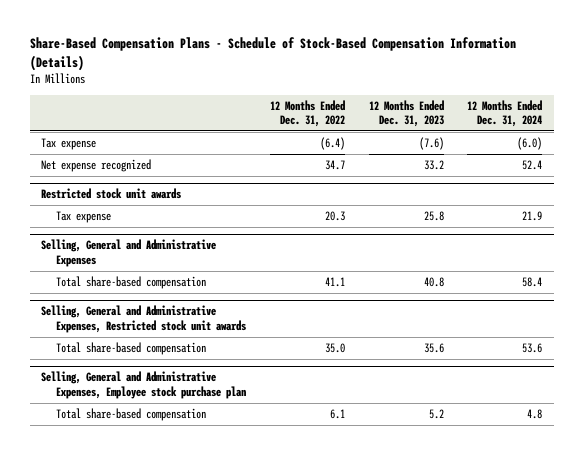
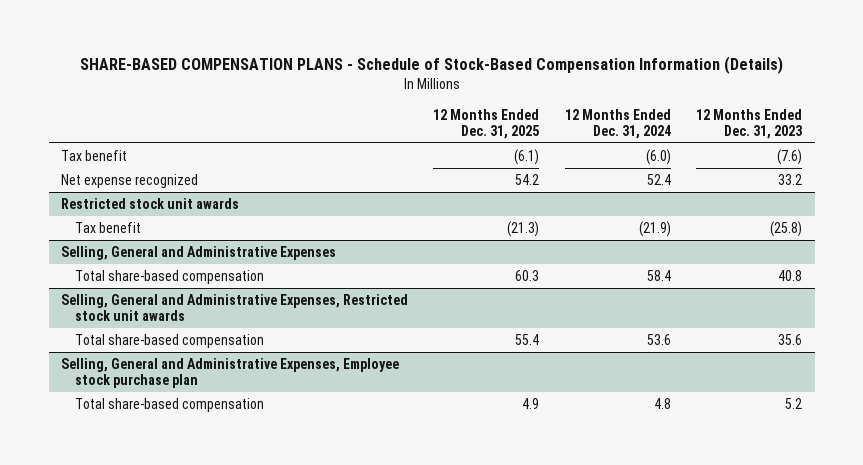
- Share-Based Compensation Plans - Schedule of Stock-Based Compensation Information (Details)
+ SHARE-BASED COMPENSATION PLANS - Schedule of Stock-Based Compensation Information (Details)
- | 12 Months Ended Dec. 31, 2022 | 12 Months Ended Dec. 31, 2023 | 12 Months Ended Dec. 31, 2024
+ | 12 Months Ended Dec. 31, 2025 | 12 Months Ended Dec. 31, 2024 | 12 Months Ended Dec. 31, 2023
- Tax expense | (6.4) | (7.6) | (6.0)
+ Tax benefit | (6.1) | (6.0) | (7.6)
@ Restricted stock unit awards
- Tax expense | 20.3 | 25.8 | 21.9
+ Tax benefit | (21.3) | (21.9) | (25.8)

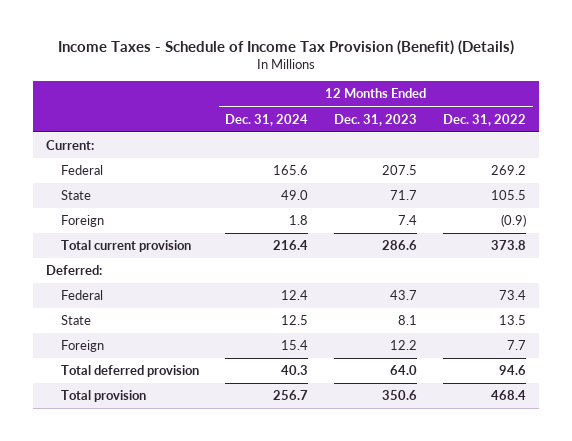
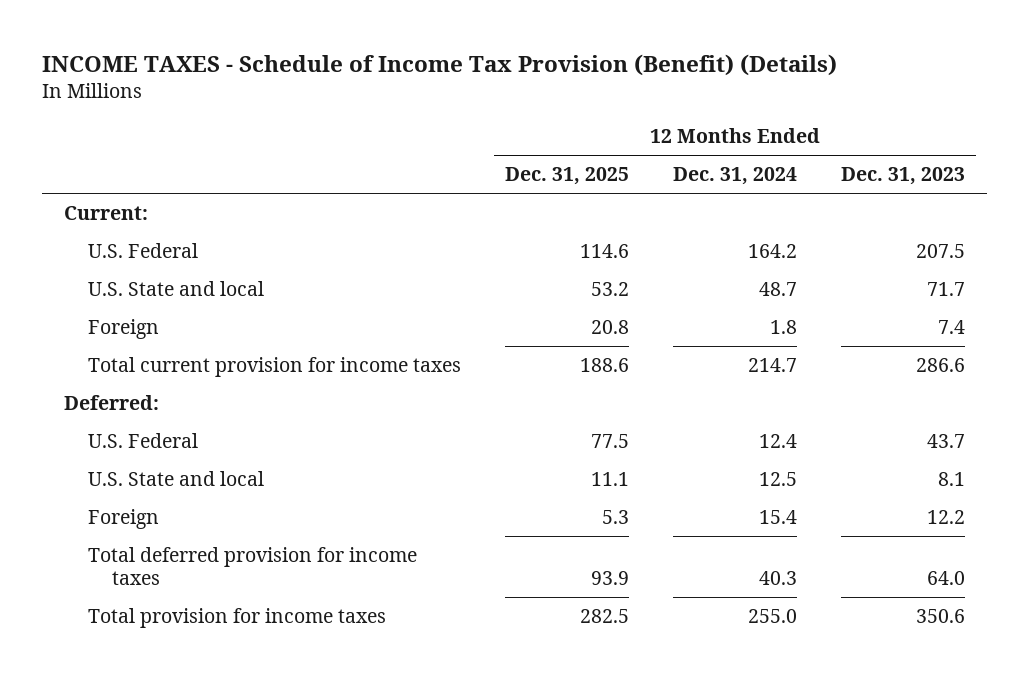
- Income Taxes - Schedule of Income Tax Provision (Benefit) (Details)
+ INCOME TAXES - Schedule of Income Tax Provision (Benefit) (Details)
- | 12 Months Ended Dec. 31, 2024 | 12 Months Ended Dec. 31, 2023 | 12 Months Ended Dec. 31, 2022
+ | 12 Months Ended Dec. 31, 2025 | 12 Months Ended Dec. 31, 2024 | 12 Months Ended Dec. 31, 2023
- Federal | 165.6 | 207.5 | 269.2
- State | 49.0 | 71.7 | 105.5
+ U.S. Federal | 114.6 | 164.2 | 207.5
+ U.S. State and local | 53.2 | 48.7 | 71.7
- Total current provision | 216.4 | 286.6 | 373.8
+ Total current provision for income taxes | 188.6 | 214.7 | 286.6
- Federal | 12.4 | 43.7 | 73.4
- State | 12.5 | 8.1 | 13.5
+ U.S. Federal | 77.5 | 12.4 | 43.7
+ U.S. State and local | 11.1 | 12.5 | 8.1
- Total deferred provision | 40.3 | 64.0 | 94.6
- Total provision | 256.7 | 350.6 | 468.4
+ Total deferred provision for income taxes | 93.9 | 40.3 | 64.0
+ Total provision for income taxes | 282.5 | 255.0 | 350.6

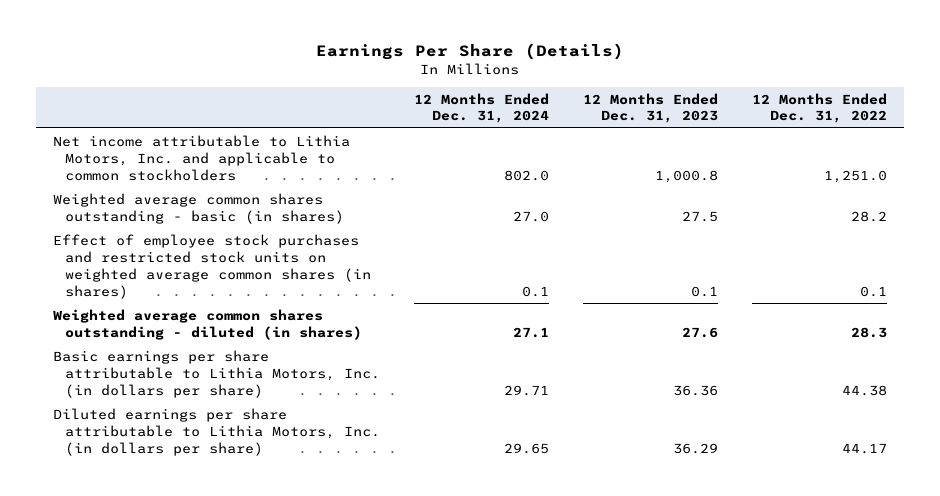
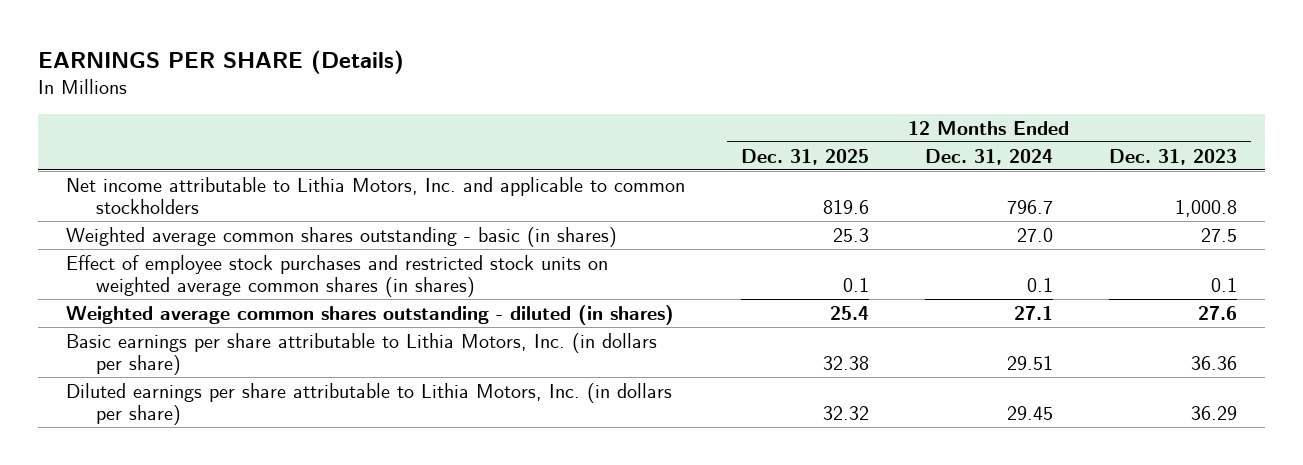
- Earnings Per Share (Details)
+ EARNINGS PER SHARE (Details)
- | 12 Months Ended Dec. 31, 2024 | 12 Months Ended Dec. 31, 2023 | 12 Months Ended Dec. 31, 2022
+ | 12 Months Ended Dec. 31, 2025 | 12 Months Ended Dec. 31, 2024 | 12 Months Ended Dec. 31, 2023
- Net income attributable to Lithia Motors, Inc. and applicable to common stockholders | 802.0 | 1,000.8 | 1,251.0
+ Net income attributable to Lithia Motors, Inc. and applicable to common stockholders | 819.6 | 796.7 | 1,000.8
- Basic earnings per share attributable to Lithia Motors, Inc. (in dollars per share) | 29.71 | 36.36 | 44.38
- Diluted earnings per share attributable to Lithia Motors, Inc. (in dollars per share) | 29.65 | 36.29 | 44.17
+ Basic earnings per share attributable to Lithia Motors, Inc. (in dollars per share) | 32.38 | 29.51 | 36.36
+ Diluted earnings per share attributable to Lithia Motors, Inc. (in dollars per share) | 32.32 | 29.45 | 36.29

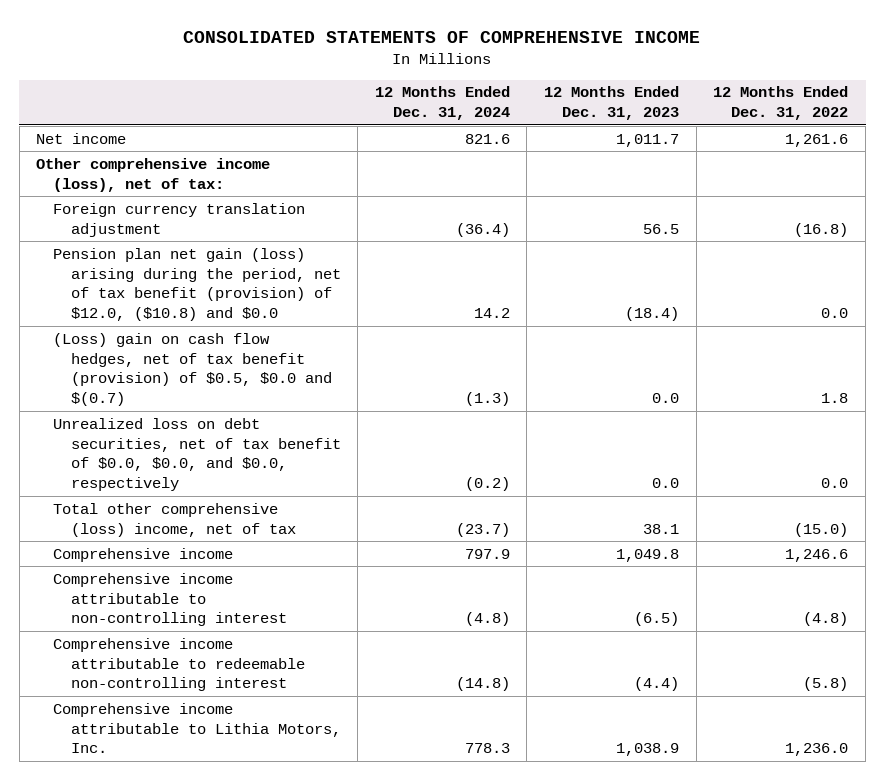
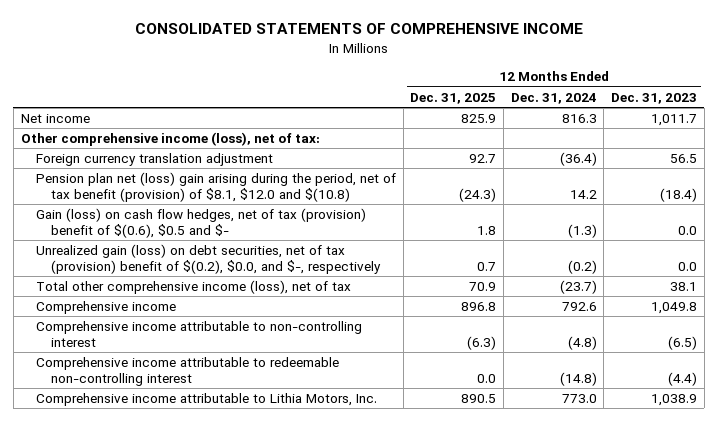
- | 12 Months Ended Dec. 31, 2024 | 12 Months Ended Dec. 31, 2023 | 12 Months Ended Dec. 31, 2022
+ | 12 Months Ended Dec. 31, 2025 | 12 Months Ended Dec. 31, 2024 | 12 Months Ended Dec. 31, 2023
- Net income | 821.6 | 1,011.7 | 1,261.6
+ Net income | 825.9 | 816.3 | 1,011.7
- Pension plan net gain (loss) arising during the period, net of tax benefit (provision) of $12.0, ($10.8) and $0.0 | 14.2 | (18.4) | 0.0
- (Loss) gain on cash flow hedges, net of tax benefit (provision) of $0.5, $0.0 and $(0.7) | (1.3) | 0.0 | 1.8
- Unrealized loss on debt securities, net of tax benefit of $0.0, $0.0, and $0.0, respectively | (0.2) | 0.0 | 0.0
- Total other comprehensive (loss) income, net of tax | (23.7) | 38.1 | (15.0)
- Comprehensive income | 797.9 | 1,049.8 | 1,246.6
+ Pension plan net (loss) gain arising during the period, net of tax benefit (provision) of $8.1, $12.0 and $(10.8) | (24.3) | 14.2 | (18.4)
+ Gain (loss) on cash flow hedges, net of tax (provision) benefit of $(0.6), $0.5 and $- | 1.8 | (1.3) | 0.0
+ Unrealized gain (loss) on debt securities, net of tax (provision) benefit of $(0.2), $0.0, and $-, respectively | 0.7 | (0.2) | 0.0
+ Total other comprehensive income (loss), net of tax | 70.9 | (23.7) | 38.1
+ Comprehensive income | 896.8 | 792.6 | 1,049.8
- Comprehensive income attributable to Lithia Motors, Inc. | 778.3 | 1,038.9 | 1,236.0
+ Comprehensive income attributable to Lithia Motors, Inc. | 890.5 | 773.0 | 1,038.9

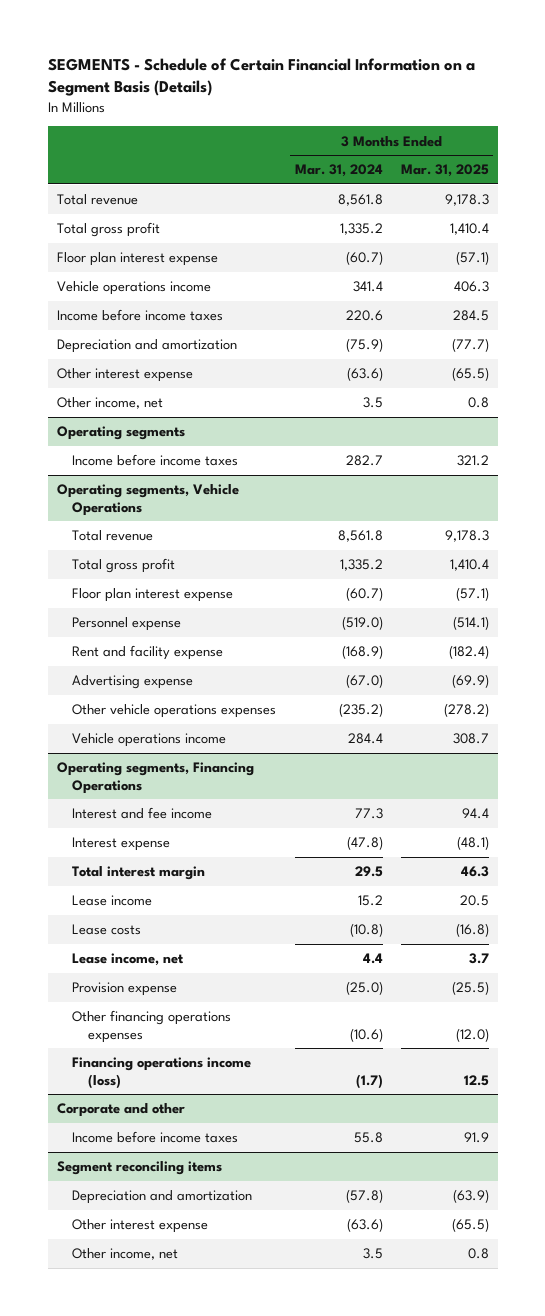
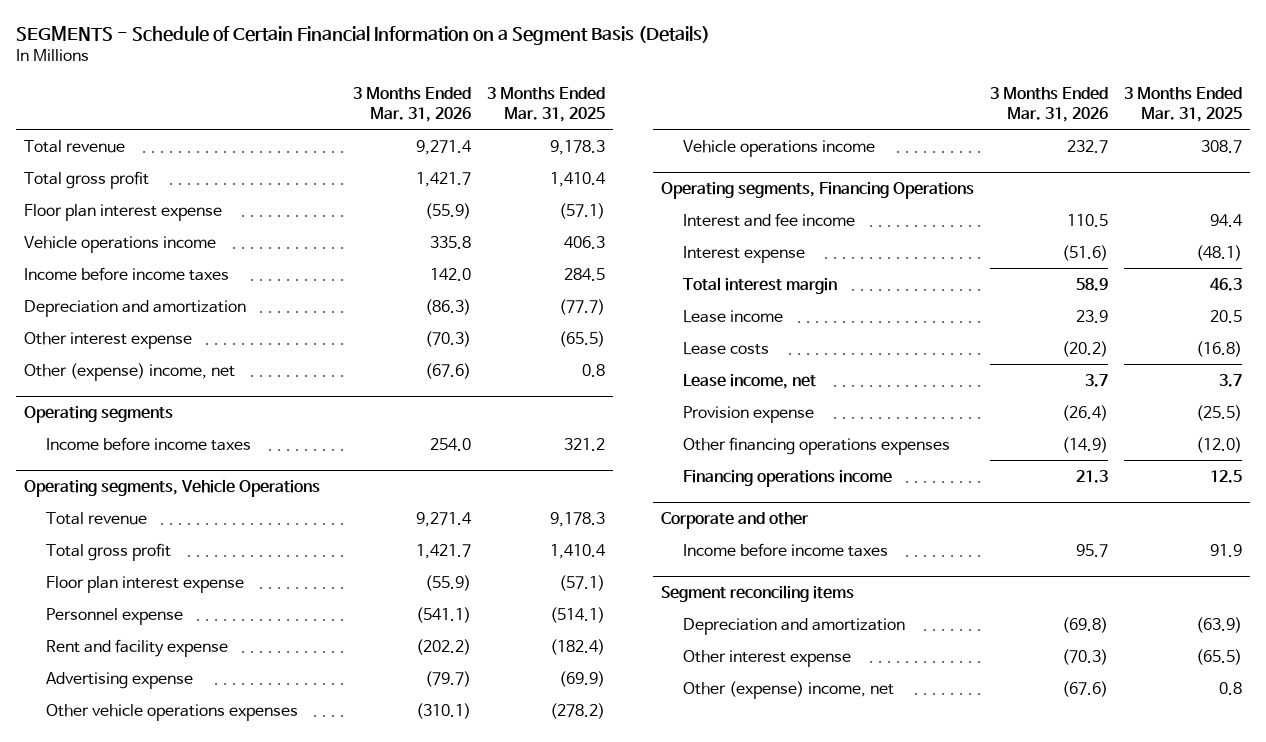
- | 3 Months Ended Mar. 31, 2024 | 3 Months Ended Mar. 31, 2025
+ | 3 Months Ended Mar. 31, 2026 | 3 Months Ended Mar. 31, 2025
- Other income, net | 3.5 | 0.8
+ Other (expense) income, net | (67.6) | 0.8
@ Operating segments, Financing Operations
- Financing operations income (loss) | (1.7) | 12.5
+ Financing operations income | 21.3 | 12.5
@ Segment reconciling items
- Other income, net | 3.5 | 0.8
+ Other (expense) income, net | (67.6) | 0.8

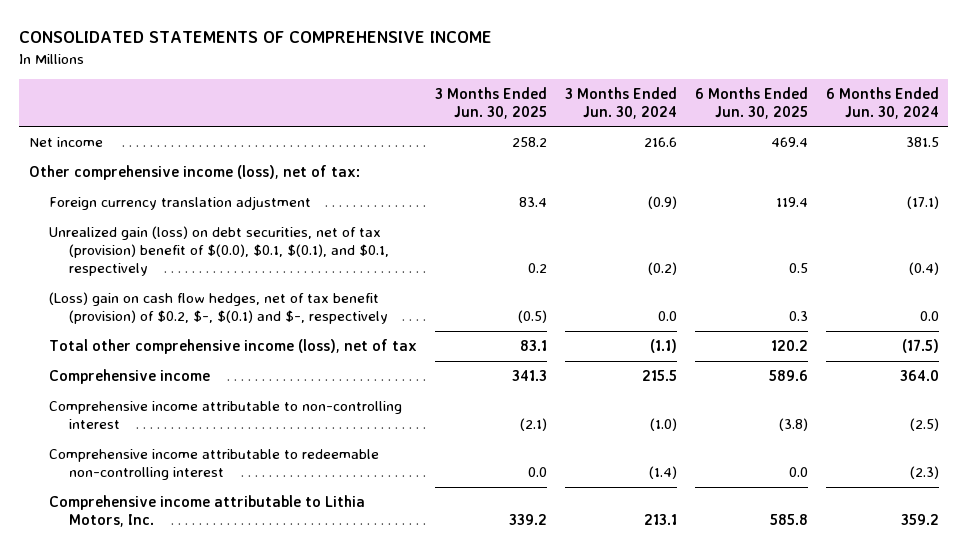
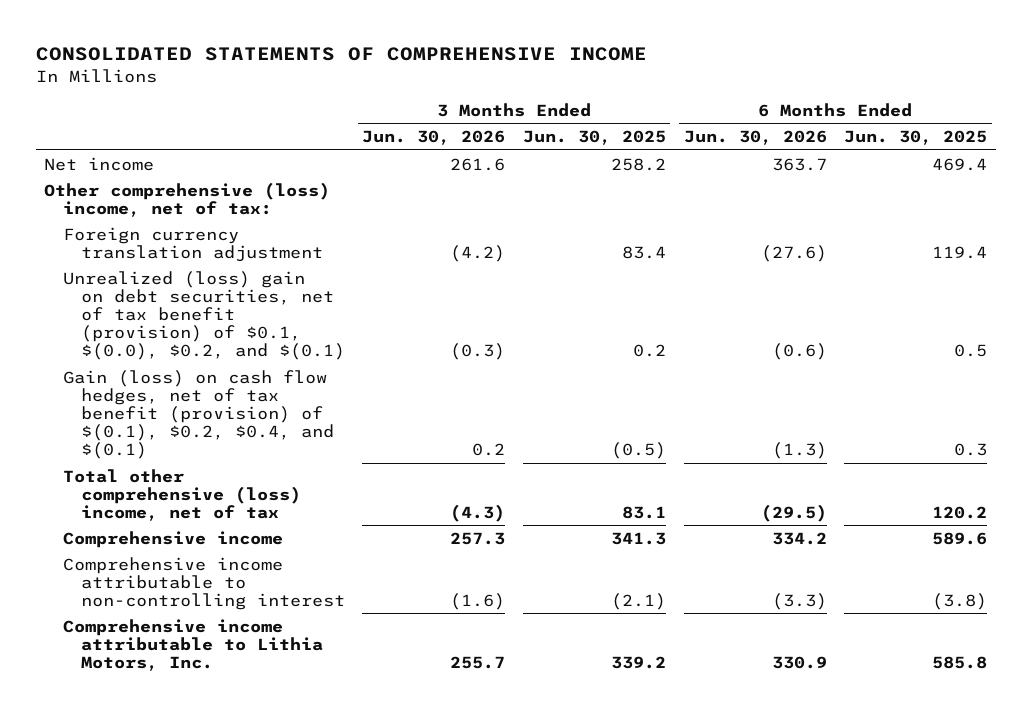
- | 3 Months Ended Jun. 30, 2025 | 3 Months Ended Jun. 30, 2024 | 6 Months Ended Jun. 30, 2025 | 6 Months Ended Jun. 30, 2024
+ | 3 Months Ended Jun. 30, 2026 | 3 Months Ended Jun. 30, 2025 | 6 Months Ended Jun. 30, 2026 | 6 Months Ended Jun. 30, 2025
- Other comprehensive income (loss), net of tax:
+ Other comprehensive (loss) income, net of tax:
- Unrealized gain (loss) on debt securities, net of tax (provision) benefit of $(0.0), $0.1, $(0.1), and $0.1, respectively | 0.2 | (0.2) | 0.5 | (0.4)
- (Loss) gain on cash flow hedges, net of tax benefit (provision) of $0.2, $-, $(0.1) and $-, respectively | (0.5) | 0.0 | 0.3 | 0.0
- Total other comprehensive income (loss), net of tax | 83.1 | (1.1) | 120.2 | (17.5)
+ Unrealized (loss) gain on debt securities, net of tax benefit (provision) of $0.1, $(0.0), $0.2, and $(0.1) | (0.3) | 0.2 | (0.6) | 0.5
+ Gain (loss) on cash flow hedges, net of tax benefit (provision) of $(0.1), $0.2, $0.4, and $(0.1) | 0.2 | (0.5) | (1.3) | 0.3
+ Total other comprehensive (loss) income, net of tax | (4.3) | 83.1 | (29.5) | 120.2
- Comprehensive income attributable to redeemable non-controlling interest | 0.0 | (1.4) | 0.0 | (2.3)

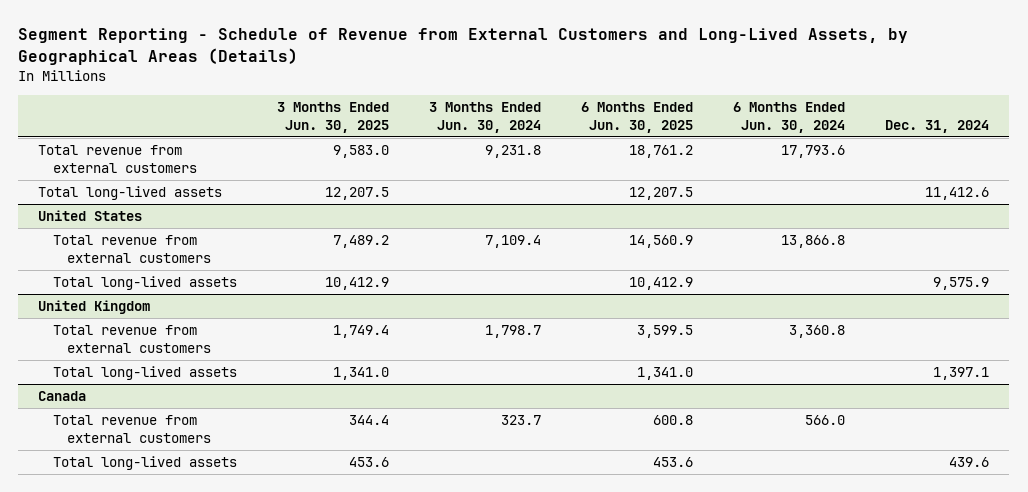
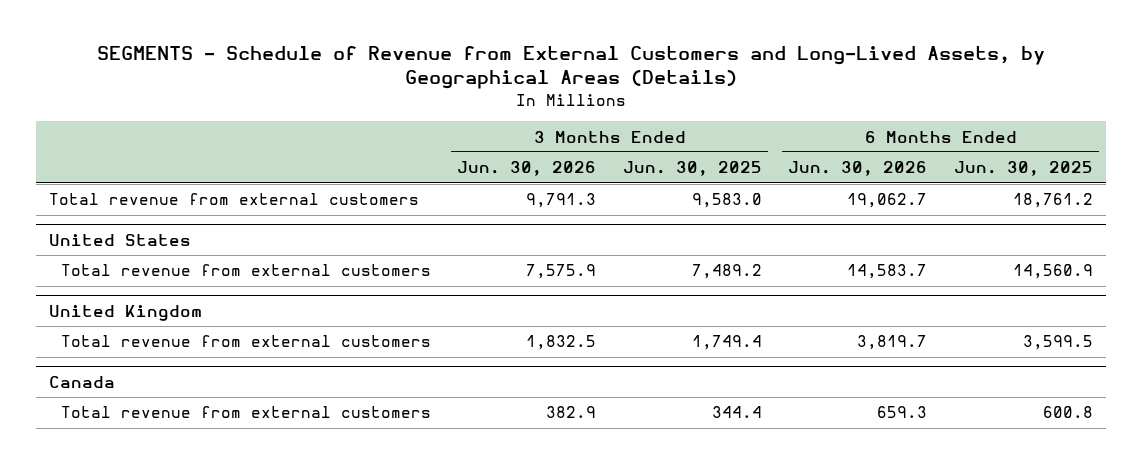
- Segment Reporting - Schedule of Revenue from External Customers and Long-Lived Assets, by Geographical Areas (Details)
+ SEGMENTS - Schedule of Revenue from External Customers and Long-Lived Assets, by Geographical Areas (Details)
- | 3 Months Ended Jun. 30, 2025 | 3 Months Ended Jun. 30, 2024 | 6 Months Ended Jun. 30, 2025 | 6 Months Ended Jun. 30, 2024 | Dec. 31, 2024
+ | 3 Months Ended Jun. 30, 2026 | 3 Months Ended Jun. 30, 2025 | 6 Months Ended Jun. 30, 2026 | 6 Months Ended Jun. 30, 2025
- Total long-lived assets | 12,207.5 | | 12,207.5 | | 11,412.6
@ United States
- Total long-lived assets | 10,412.9 | | 10,412.9 | | 9,575.9
@ United Kingdom
- Total long-lived assets | 1,341.0 | | 1,341.0 | | 1,397.1
@ Canada
- Total long-lived assets | 453.6 | | 453.6 | | 439.6

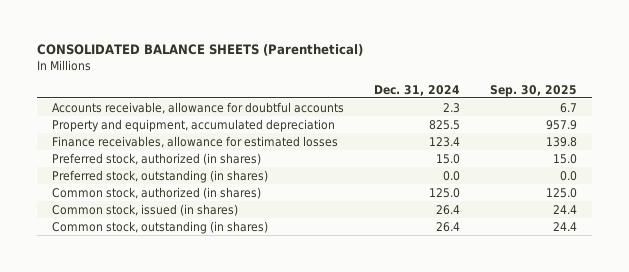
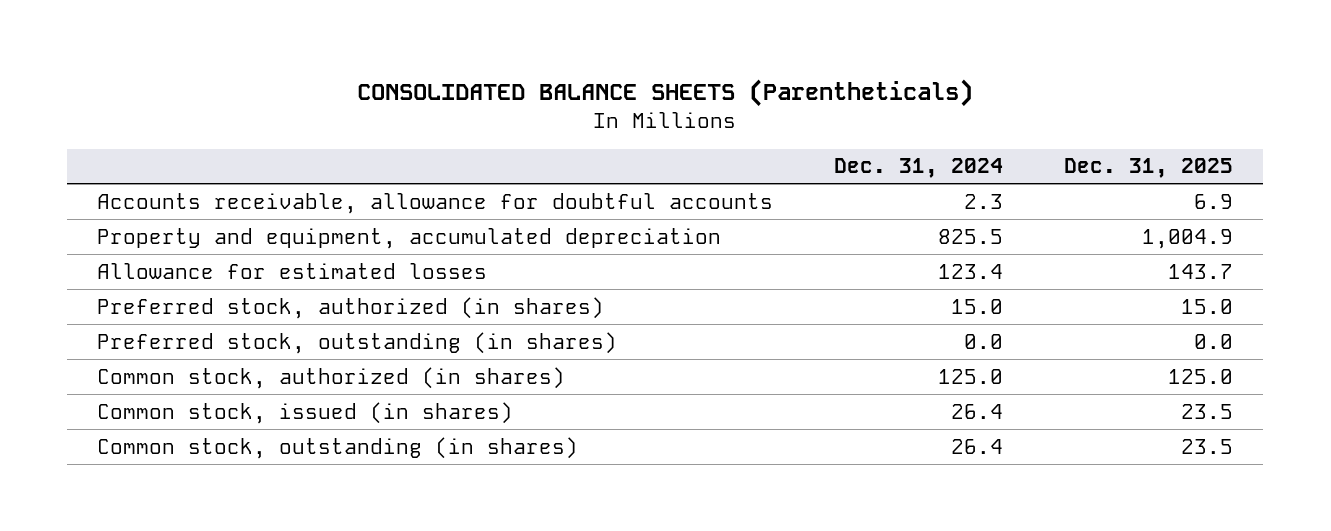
- CONSOLIDATED BALANCE SHEETS (Parenthetical)
+ CONSOLIDATED BALANCE SHEETS (Parentheticals)
- | Dec. 31, 2024 | Sep. 30, 2025
+ | Dec. 31, 2024 | Dec. 31, 2025
- Finance receivables, allowance for estimated losses | 123.4 | 139.8
+ Allowance for estimated losses | 123.4 | 143.7

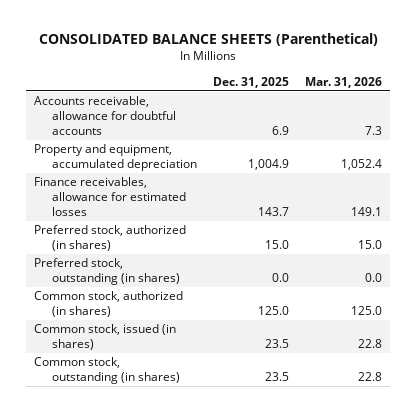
- CONSOLIDATED BALANCE SHEETS (Parentheticals)
+ CONSOLIDATED BALANCE SHEETS (Parenthetical)
- | Dec. 31, 2024 | Dec. 31, 2025
+ | Dec. 31, 2025 | Mar. 31, 2026
- Allowance for estimated losses | 123.4 | 143.7
+ Finance receivables, allowance for estimated losses | 143.7 | 149.1

